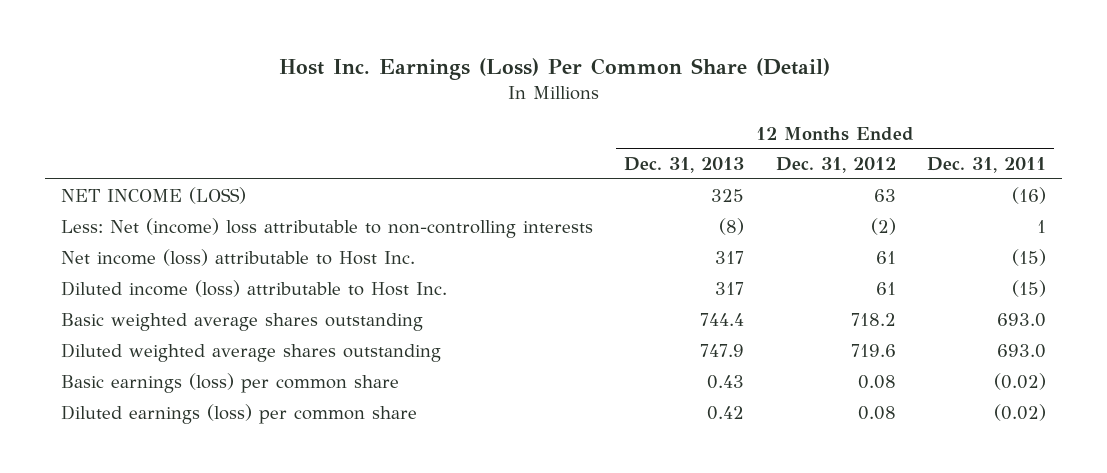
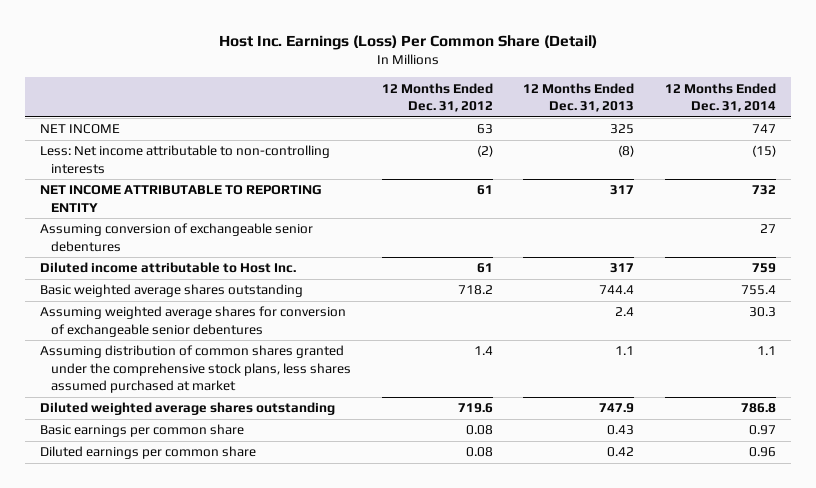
- | 12 Months Ended Dec. 31, 2013 | 12 Months Ended Dec. 31, 2012 | 12 Months Ended Dec. 31, 2011
+ | 12 Months Ended Dec. 31, 2012 | 12 Months Ended Dec. 31, 2013 | 12 Months Ended Dec. 31, 2014
- NET INCOME (LOSS) | 325 | 63 | (16)
- Less: Net (income) loss attributable to non-controlling interests | (8) | (2) | 1
- Net income (loss) attributable to Host Inc. | 317 | 61 | (15)
- Diluted income (loss) attributable to Host Inc. | 317 | 61 | (15)
+ NET INCOME | 63 | 325 | 747
+ Less: Net income attributable to non-controlling interests | (2) | (8) | (15)
+ NET INCOME ATTRIBUTABLE TO REPORTING ENTITY | 61 | 317 | 732
+ Assuming conversion of exchangeable senior debentures | | | 27
+ Diluted income attributable to Host Inc. | 61 | 317 | 759
+ Assuming weighted average shares for conversion of exchangeable senior debentures | | 2.4 | 30.3
+ Assuming distribution of common shares granted under the comprehensive stock plans, less shares assumed purchased at market | 1.4 | 1.1 | 1.1
- Basic earnings (loss) per common share | 0.43 | 0.08 | (0.02)
- Diluted earnings (loss) per common share | 0.42 | 0.08 | (0.02)
+ Basic earnings per common share | 0.08 | 0.43 | 0.97
+ Diluted earnings per common share | 0.08 | 0.42 | 0.96

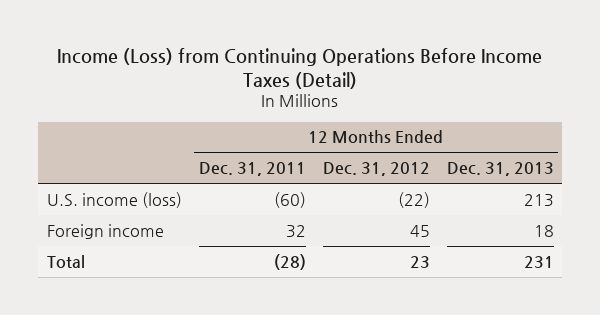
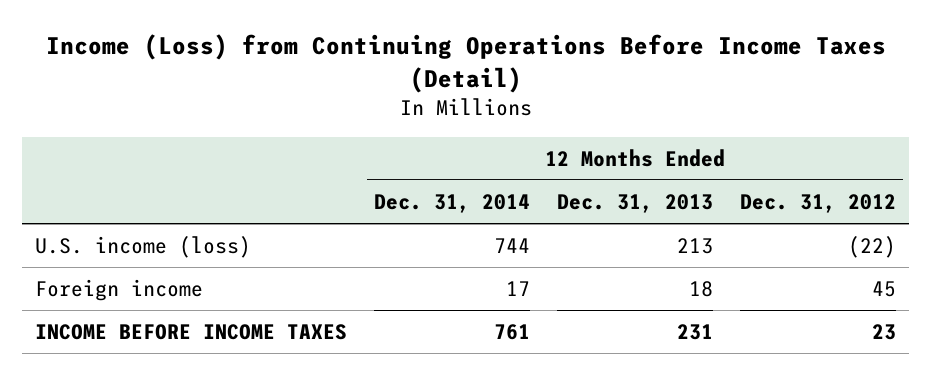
- | 12 Months Ended Dec. 31, 2011 | 12 Months Ended Dec. 31, 2012 | 12 Months Ended Dec. 31, 2013
+ | 12 Months Ended Dec. 31, 2014 | 12 Months Ended Dec. 31, 2013 | 12 Months Ended Dec. 31, 2012
- Total | (28) | 23 | 231
+ INCOME BEFORE INCOME TAXES | 761 | 231 | 23

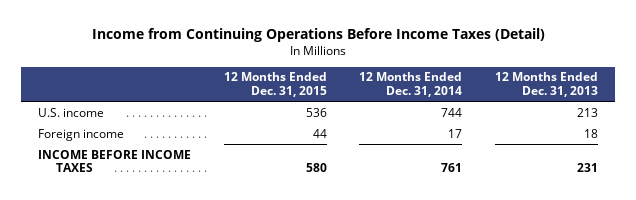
- Income (Loss) from Continuing Operations Before Income Taxes (Detail)
+ Income from Continuing Operations Before Income Taxes (Detail)
- | 12 Months Ended Dec. 31, 2014 | 12 Months Ended Dec. 31, 2013 | 12 Months Ended Dec. 31, 2012
+ | 12 Months Ended Dec. 31, 2015 | 12 Months Ended Dec. 31, 2014 | 12 Months Ended Dec. 31, 2013
- U.S. income (loss) | 744 | 213 | (22)
+ U.S. income | 536 | 744 | 213

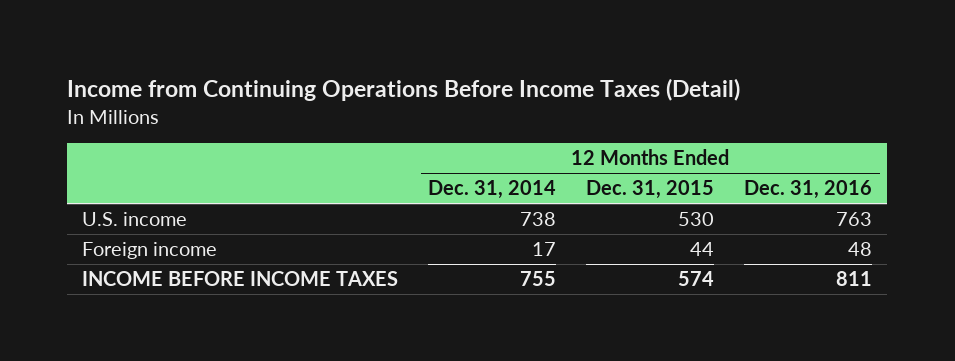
- | 12 Months Ended Dec. 31, 2015 | 12 Months Ended Dec. 31, 2014 | 12 Months Ended Dec. 31, 2013
+ | 12 Months Ended Dec. 31, 2014 | 12 Months Ended Dec. 31, 2015 | 12 Months Ended Dec. 31, 2016
- U.S. income | 536 | 744 | 213
+ U.S. income | 738 | 530 | 763
- INCOME BEFORE INCOME TAXES | 580 | 761 | 231
+ INCOME BEFORE INCOME TAXES | 755 | 574 | 811

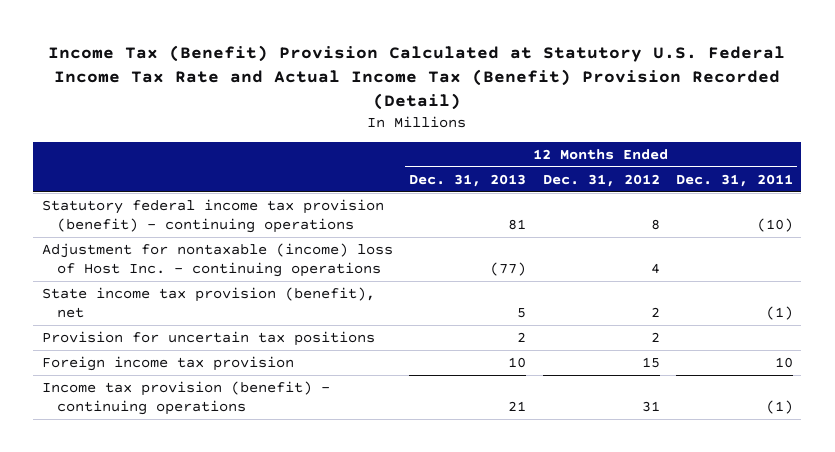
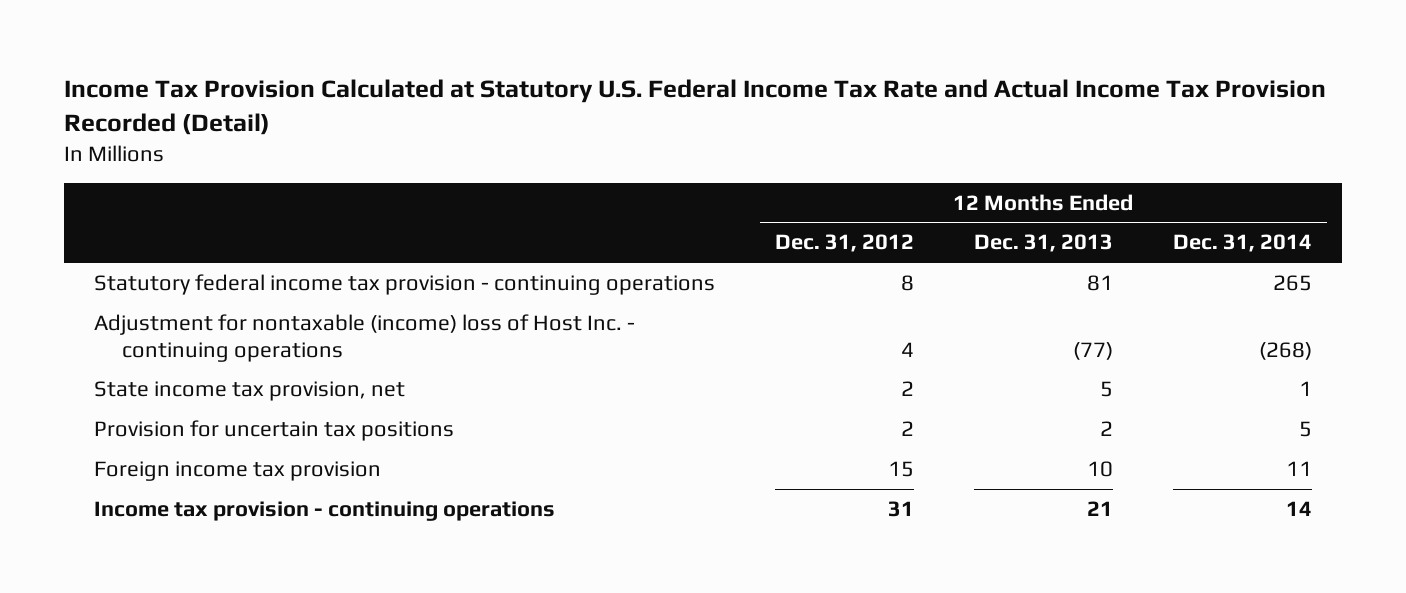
- Income Tax (Benefit) Provision Calculated at Statutory U.S. Federal Income Tax Rate and Actual Income Tax (Benefit) Provision Recorded (Detail)
+ Income Tax Provision Calculated at Statutory U.S. Federal Income Tax Rate and Actual Income Tax Provision Recorded (Detail)
- | 12 Months Ended Dec. 31, 2013 | 12 Months Ended Dec. 31, 2012 | 12 Months Ended Dec. 31, 2011
+ | 12 Months Ended Dec. 31, 2012 | 12 Months Ended Dec. 31, 2013 | 12 Months Ended Dec. 31, 2014
- Statutory federal income tax provision (benefit) - continuing operations | 81 | 8 | (10)
+ Statutory federal income tax provision - continuing operations | 8 | 81 | 265
- State income tax provision (benefit), net | 5 | 2 | (1)
+ State income tax provision, net | 2 | 5 | 1
- Income tax provision (benefit) - continuing operations | 21 | 31 | (1)
+ Income tax provision - continuing operations | 31 | 21 | 14

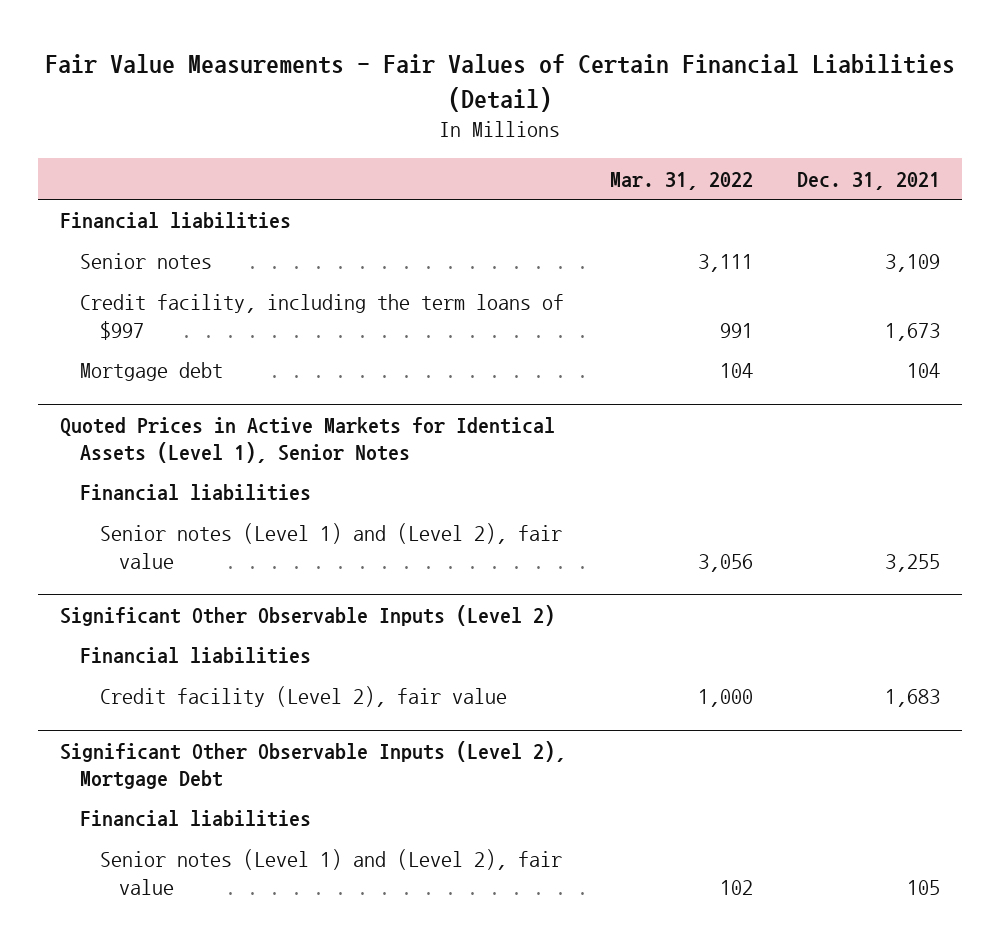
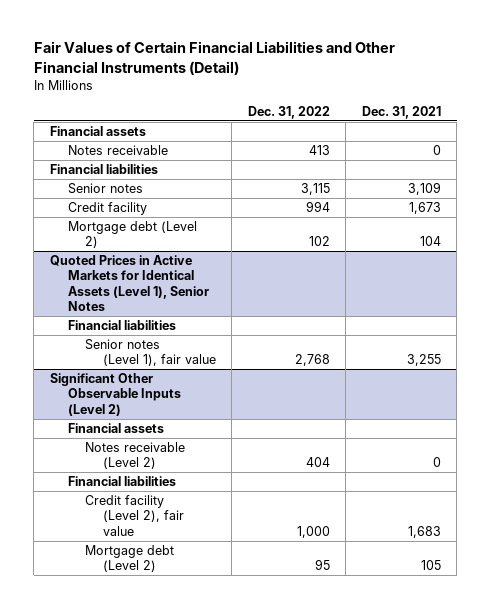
- Fair Value Measurements - Fair Values of Certain Financial Liabilities (Detail)
+ Fair Values of Certain Financial Liabilities and Other Financial Instruments (Detail)
- | Mar. 31, 2022 | Dec. 31, 2021
+ | Dec. 31, 2022 | Dec. 31, 2021
+ Financial assets
+ Notes receivable | 413 | 0
- Credit facility, including the term loans of $997 | 991 | 1,673
- Mortgage debt | 104 | 104
+ Credit facility | 994 | 1,673
+ Mortgage debt (Level 2) | 102 | 104
@ Quoted Prices in Active Markets for Identical Assets (Level 1), Senior Notes
- Senior notes (Level 1) and (Level 2), fair value | 3,056 | 3,255
+ Senior notes (Level 1), fair value | 2,768 | 3,255
@ Significant Other Observable Inputs (Level 2)
+ Financial assets
+ Notes receivable (Level 2) | 404 | 0
- Significant Other Observable Inputs (Level 2), Mortgage Debt
- Financial liabilities
- Senior notes (Level 1) and (Level 2), fair value | 102 | 105
@ Significant Other Observable Inputs (Level 2)
+ Mortgage debt (Level 2) | 95 | 105

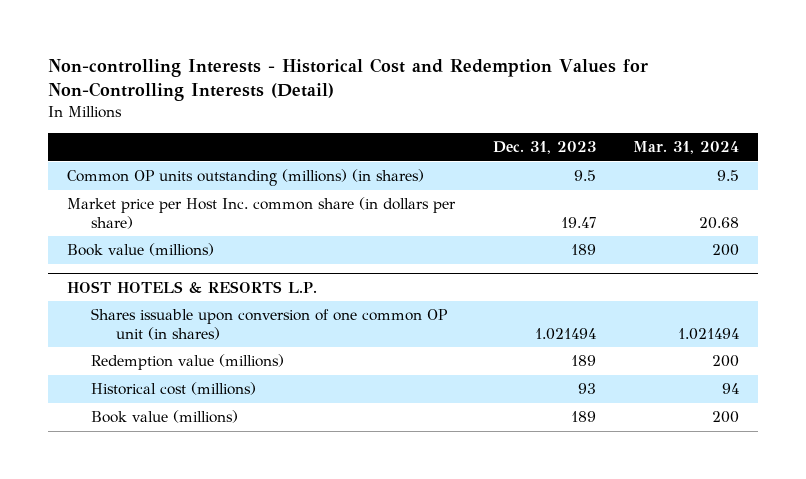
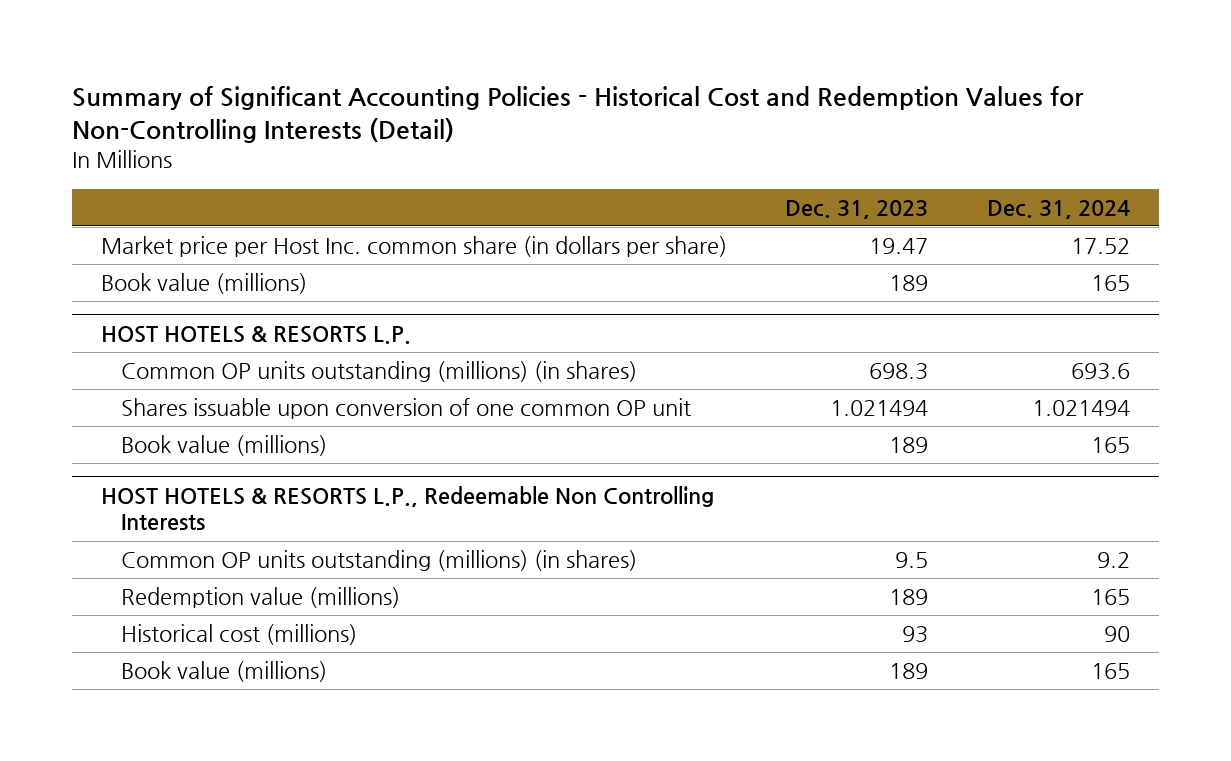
- Non-controlling Interests - Historical Cost and Redemption Values for Non-Controlling Interests (Detail)
+ Summary of Significant Accounting Policies - Historical Cost and Redemption Values for Non-Controlling Interests (Detail)
- | Dec. 31, 2023 | Mar. 31, 2024
+ | Dec. 31, 2023 | Dec. 31, 2024
- Common OP units outstanding (millions) (in shares) | 9.5 | 9.5
@ HOST HOTELS & RESORTS L.P.
- Shares issuable upon conversion of one common OP unit (in shares) | 1.021494 | 1.021494
+ Common OP units outstanding (millions) (in shares) | 698.3 | 693.6
+ Shares issuable upon conversion of one common OP unit | 1.021494 | 1.021494
+ Book value (millions) | 189 | 165
+ HOST HOTELS & RESORTS L.P., Redeemable Non Controlling Interests
+ Common OP units outstanding (millions) (in shares) | 9.5 | 9.2

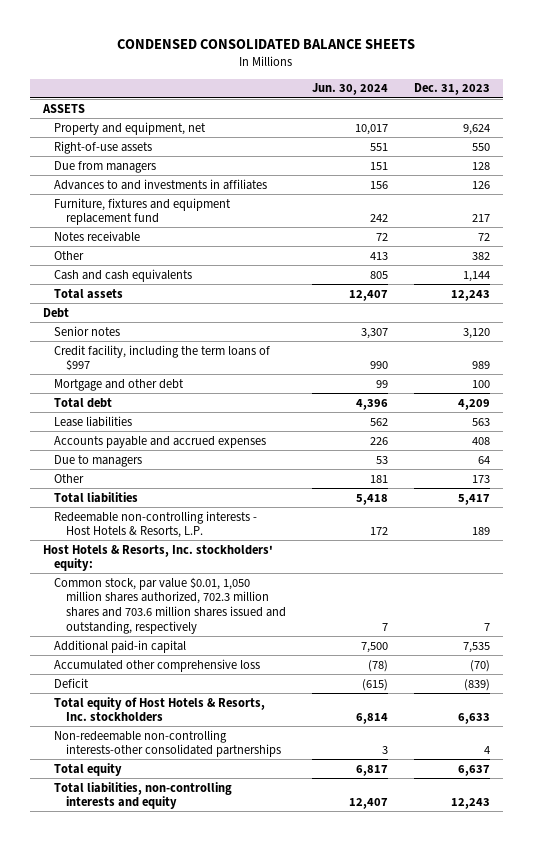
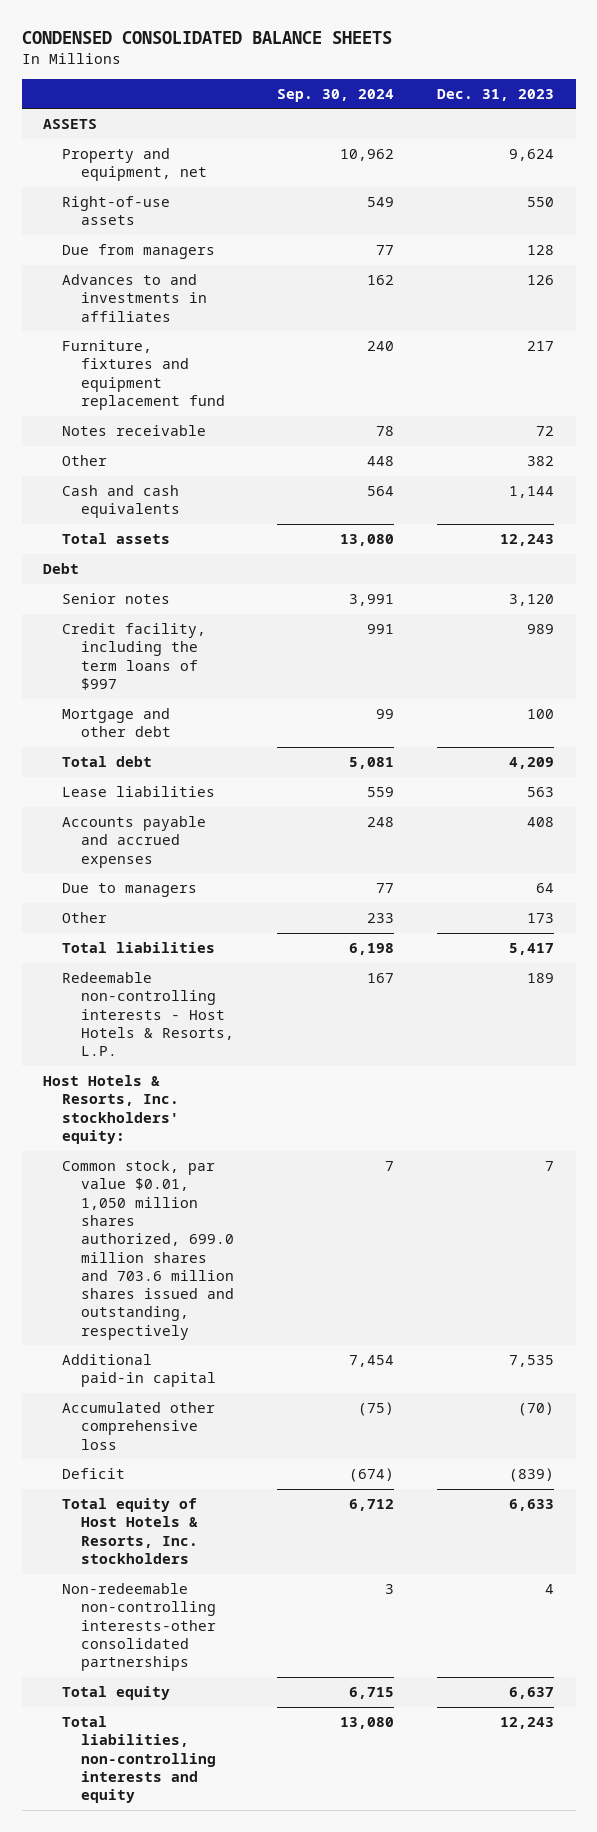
- | Jun. 30, 2024 | Dec. 31, 2023
+ | Sep. 30, 2024 | Dec. 31, 2023
- Common stock, par value $0.01, 1,050 million shares authorized, 702.3 million shares and 703.6 million shares issued and outstanding, respectively | 7 | 7
+ Common stock, par value $0.01, 1,050 million shares authorized, 699.0 million shares and 703.6 million shares issued and outstanding, respectively | 7 | 7

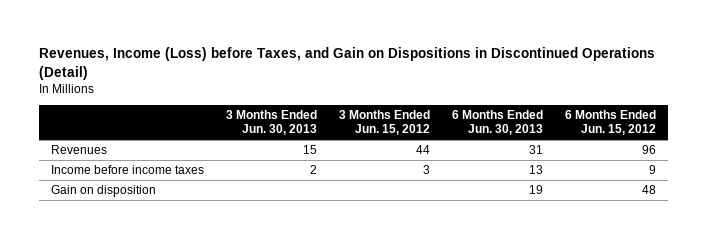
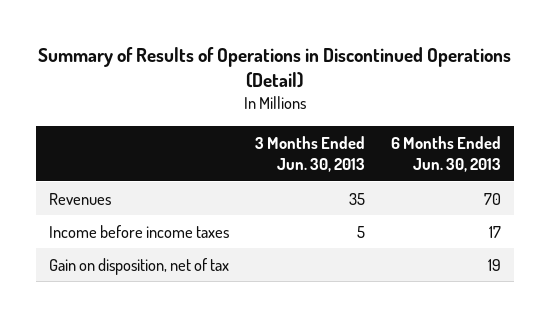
- Revenues, Income (Loss) before Taxes, and Gain on Dispositions in Discontinued Operations (Detail)
+ Summary of Results of Operations in Discontinued Operations (Detail)
- | 3 Months Ended Jun. 30, 2013 | 3 Months Ended Jun. 15, 2012 | 6 Months Ended Jun. 30, 2013 | 6 Months Ended Jun. 15, 2012
+ | 3 Months Ended Jun. 30, 2013 | 6 Months Ended Jun. 30, 2013
- Revenues | 15 | 44 | 31 | 96
- Income before income taxes | 2 | 3 | 13 | 9
- Gain on disposition | | | 19 | 48
+ Revenues | 35 | 70
+ Income before income taxes | 5 | 17
+ Gain on disposition, net of tax | | 19

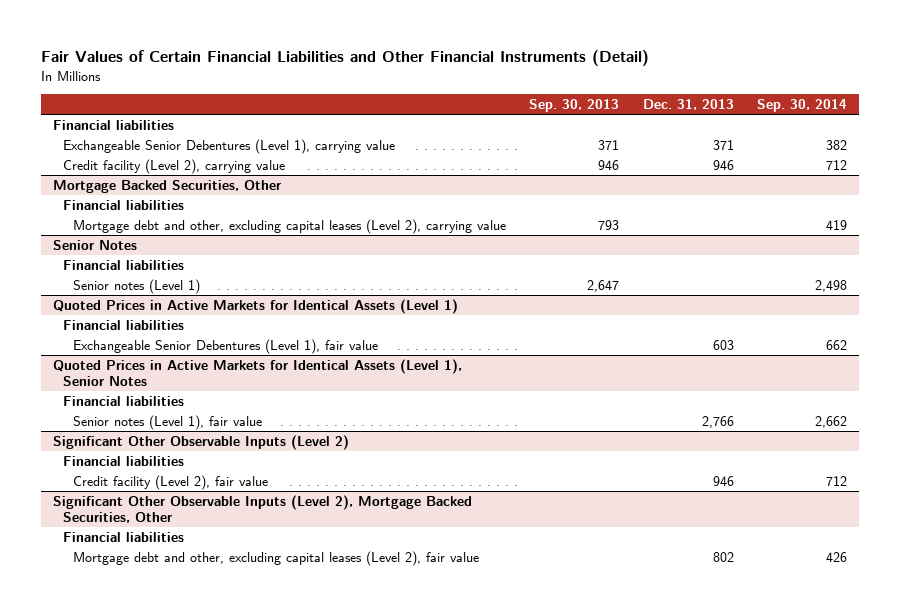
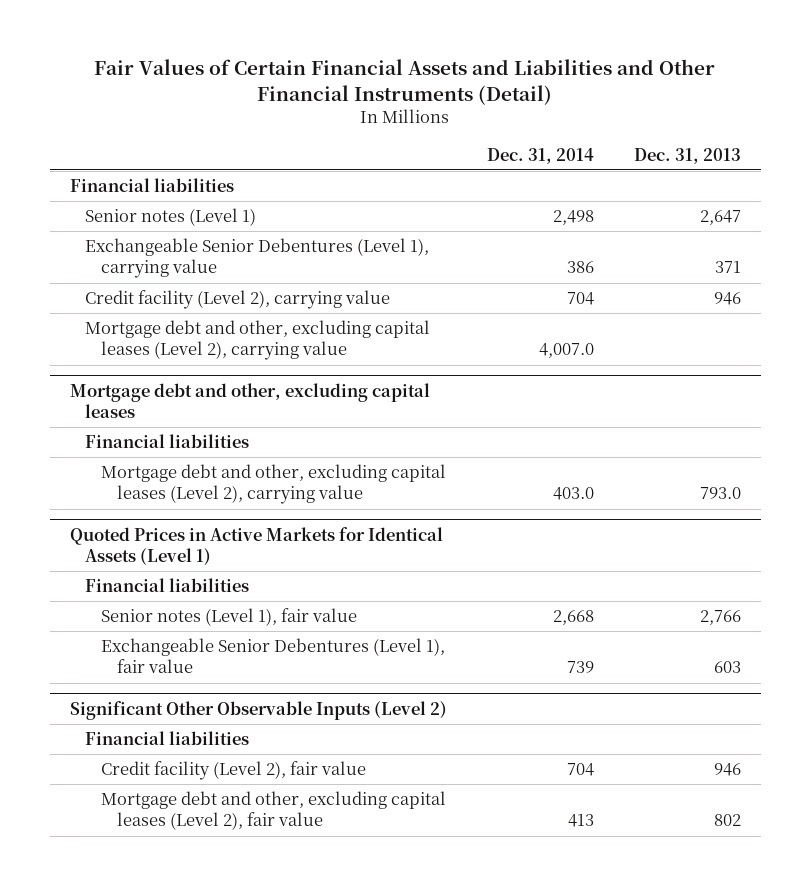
- Fair Values of Certain Financial Liabilities and Other Financial Instruments (Detail)
+ Fair Values of Certain Financial Assets and Liabilities and Other Financial Instruments (Detail)
- | Sep. 30, 2013 | Dec. 31, 2013 | Sep. 30, 2014
+ | Dec. 31, 2014 | Dec. 31, 2013
+ Senior notes (Level 1) | 2,498 | 2,647
- Mortgage Backed Securities, Other
- Financial liabilities
- Senior Notes
+ Mortgage debt and other, excluding capital leases
- Senior notes (Level 1) | 2,647 | | 2,498
+ Mortgage debt and other, excluding capital leases (Level 2), carrying value | 403.0 | 793.0
- Quoted Prices in Active Markets for Identical Assets (Level 1), Senior Notes
- Financial liabilities
@ Quoted Prices in Active Markets for Identical Assets (Level 1)
moved down: Exchangeable Senior Debentures (Level 1), fair value | 739 | 603
- Significant Other Observable Inputs (Level 2), Mortgage Backed Securities, Other
- Financial liabilities

